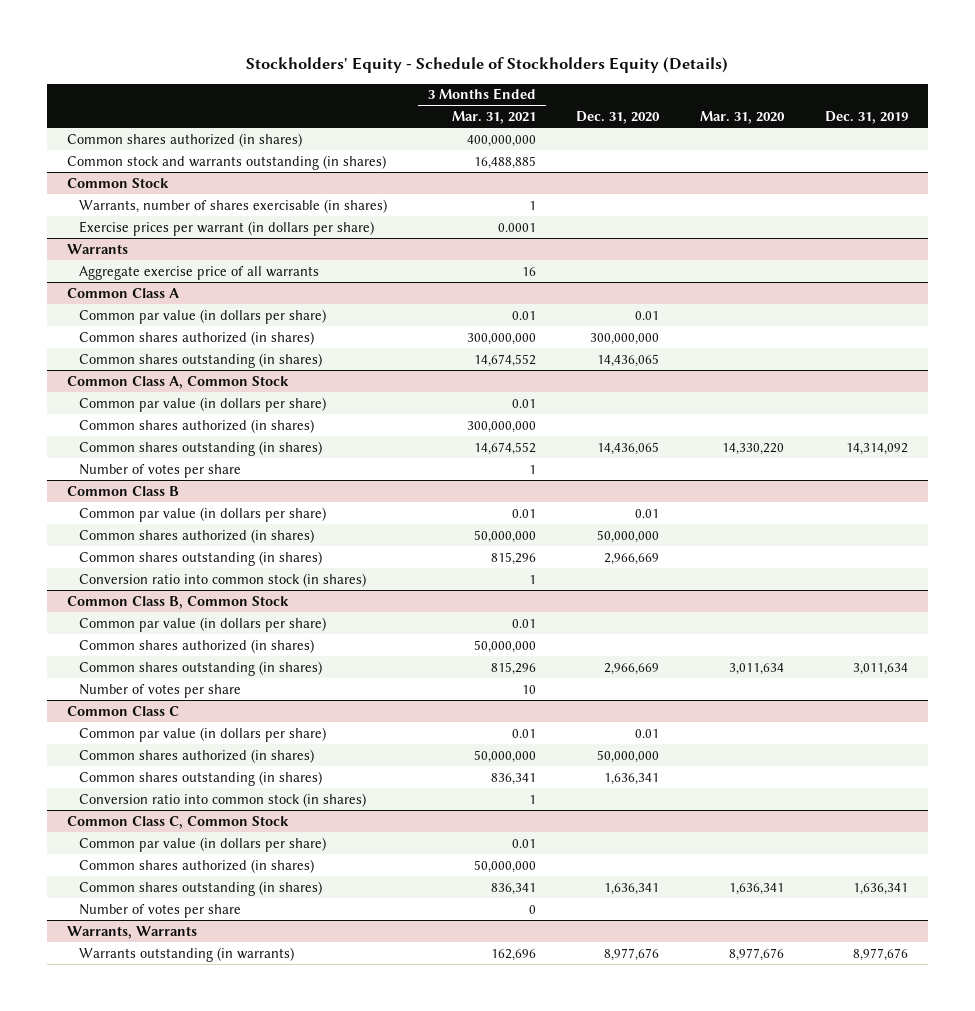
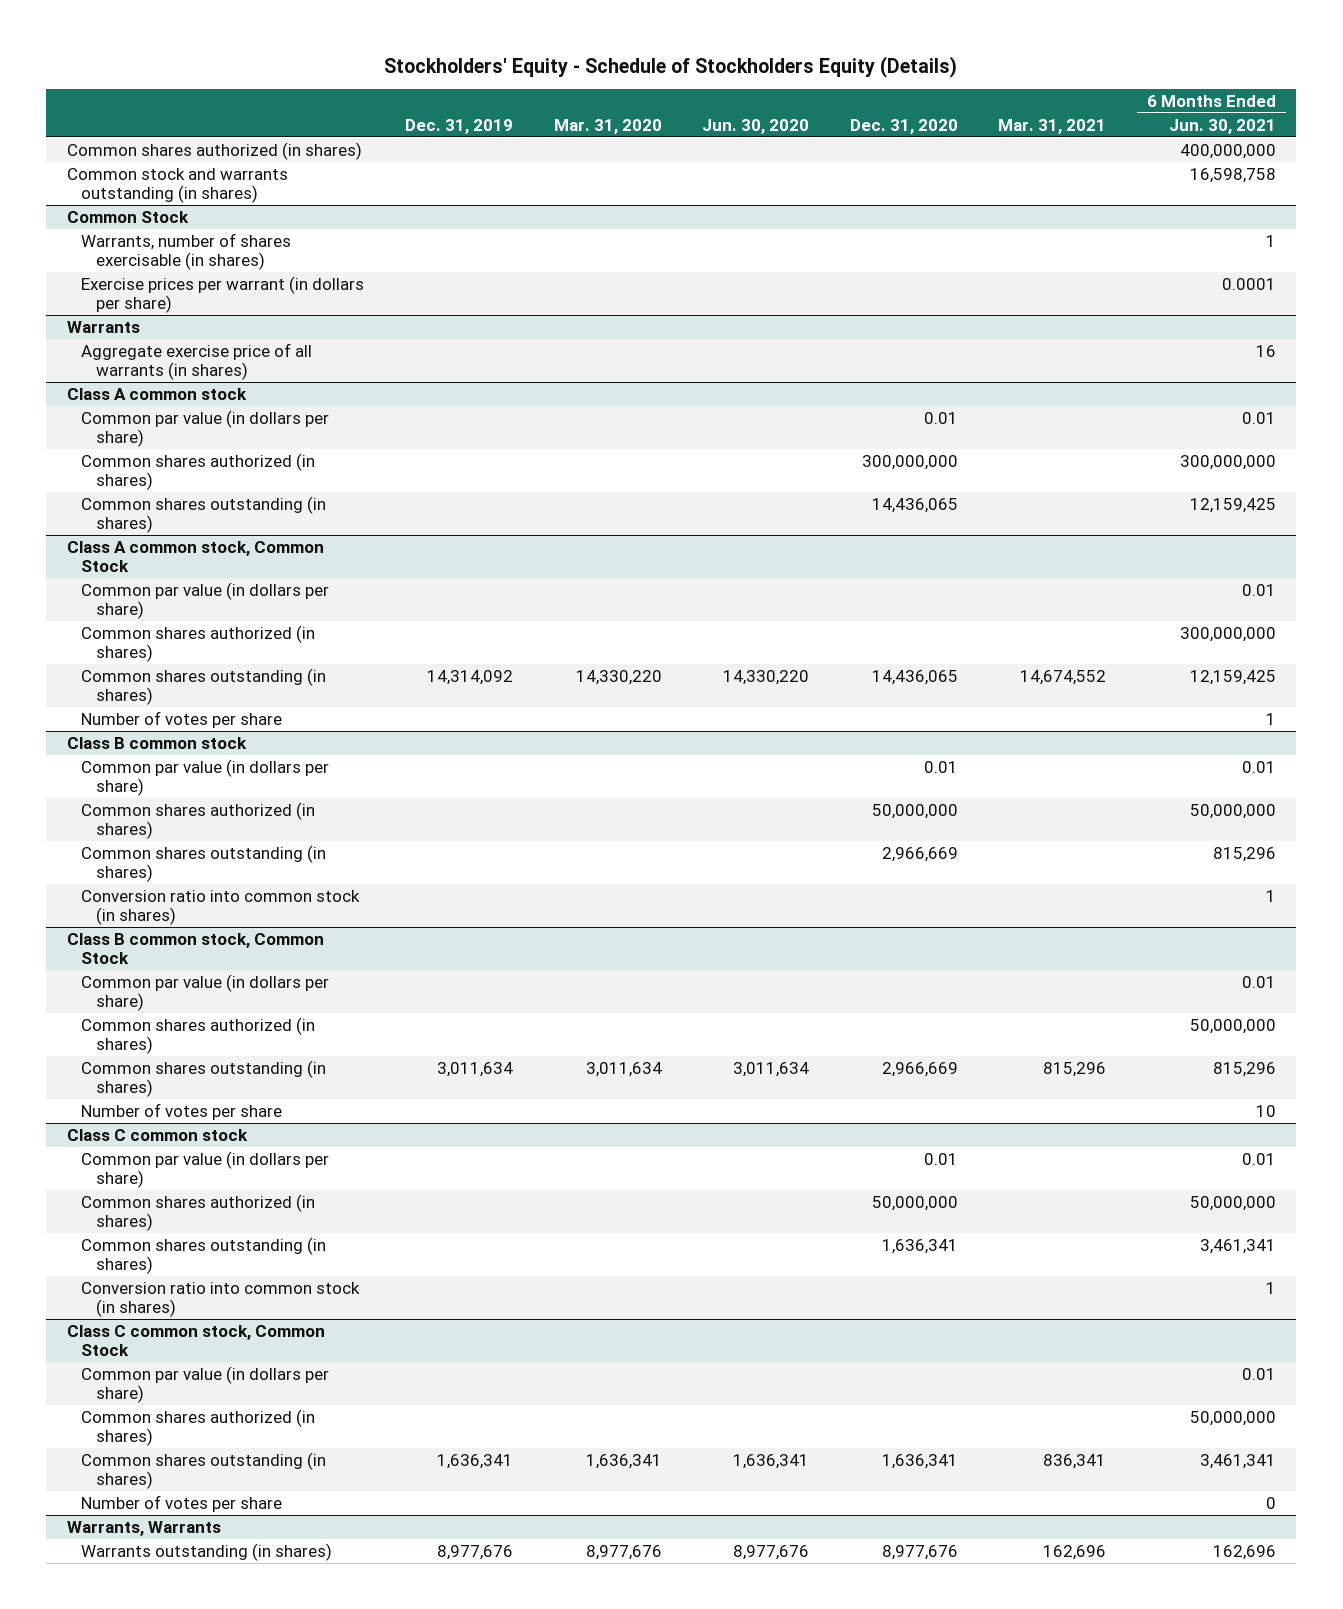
- | 3 Months Ended Mar. 31, 2021 | Dec. 31, 2020 | Mar. 31, 2020 | Dec. 31, 2019
+ | Dec. 31, 2019 | Mar. 31, 2020 | Jun. 30, 2020 | Dec. 31, 2020 | Mar. 31, 2021 | 6 Months Ended Jun. 30, 2021
@ Warrants
- Aggregate exercise price of all warrants | 16 | | |
- Common Class A
@ Warrants
+ Aggregate exercise price of all warrants (in shares) | | | | | | 16
+ Class A common stock
- Common Class A, Common Stock
+ Class A common stock, Common Stock
- Common Class B
+ Class B common stock
- Common Class B, Common Stock
+ Class B common stock, Common Stock
- Common Class C
+ Class C common stock
- Common Class C, Common Stock
+ Class C common stock, Common Stock
@ Warrants, Warrants
- Warrants outstanding (in warrants) | 162,696 | 8,977,676 | 8,977,676 | 8,977,676
+ Warrants outstanding (in shares) | 8,977,676 | 8,977,676 | 8,977,676 | 8,977,676 | 162,696 | 162,696

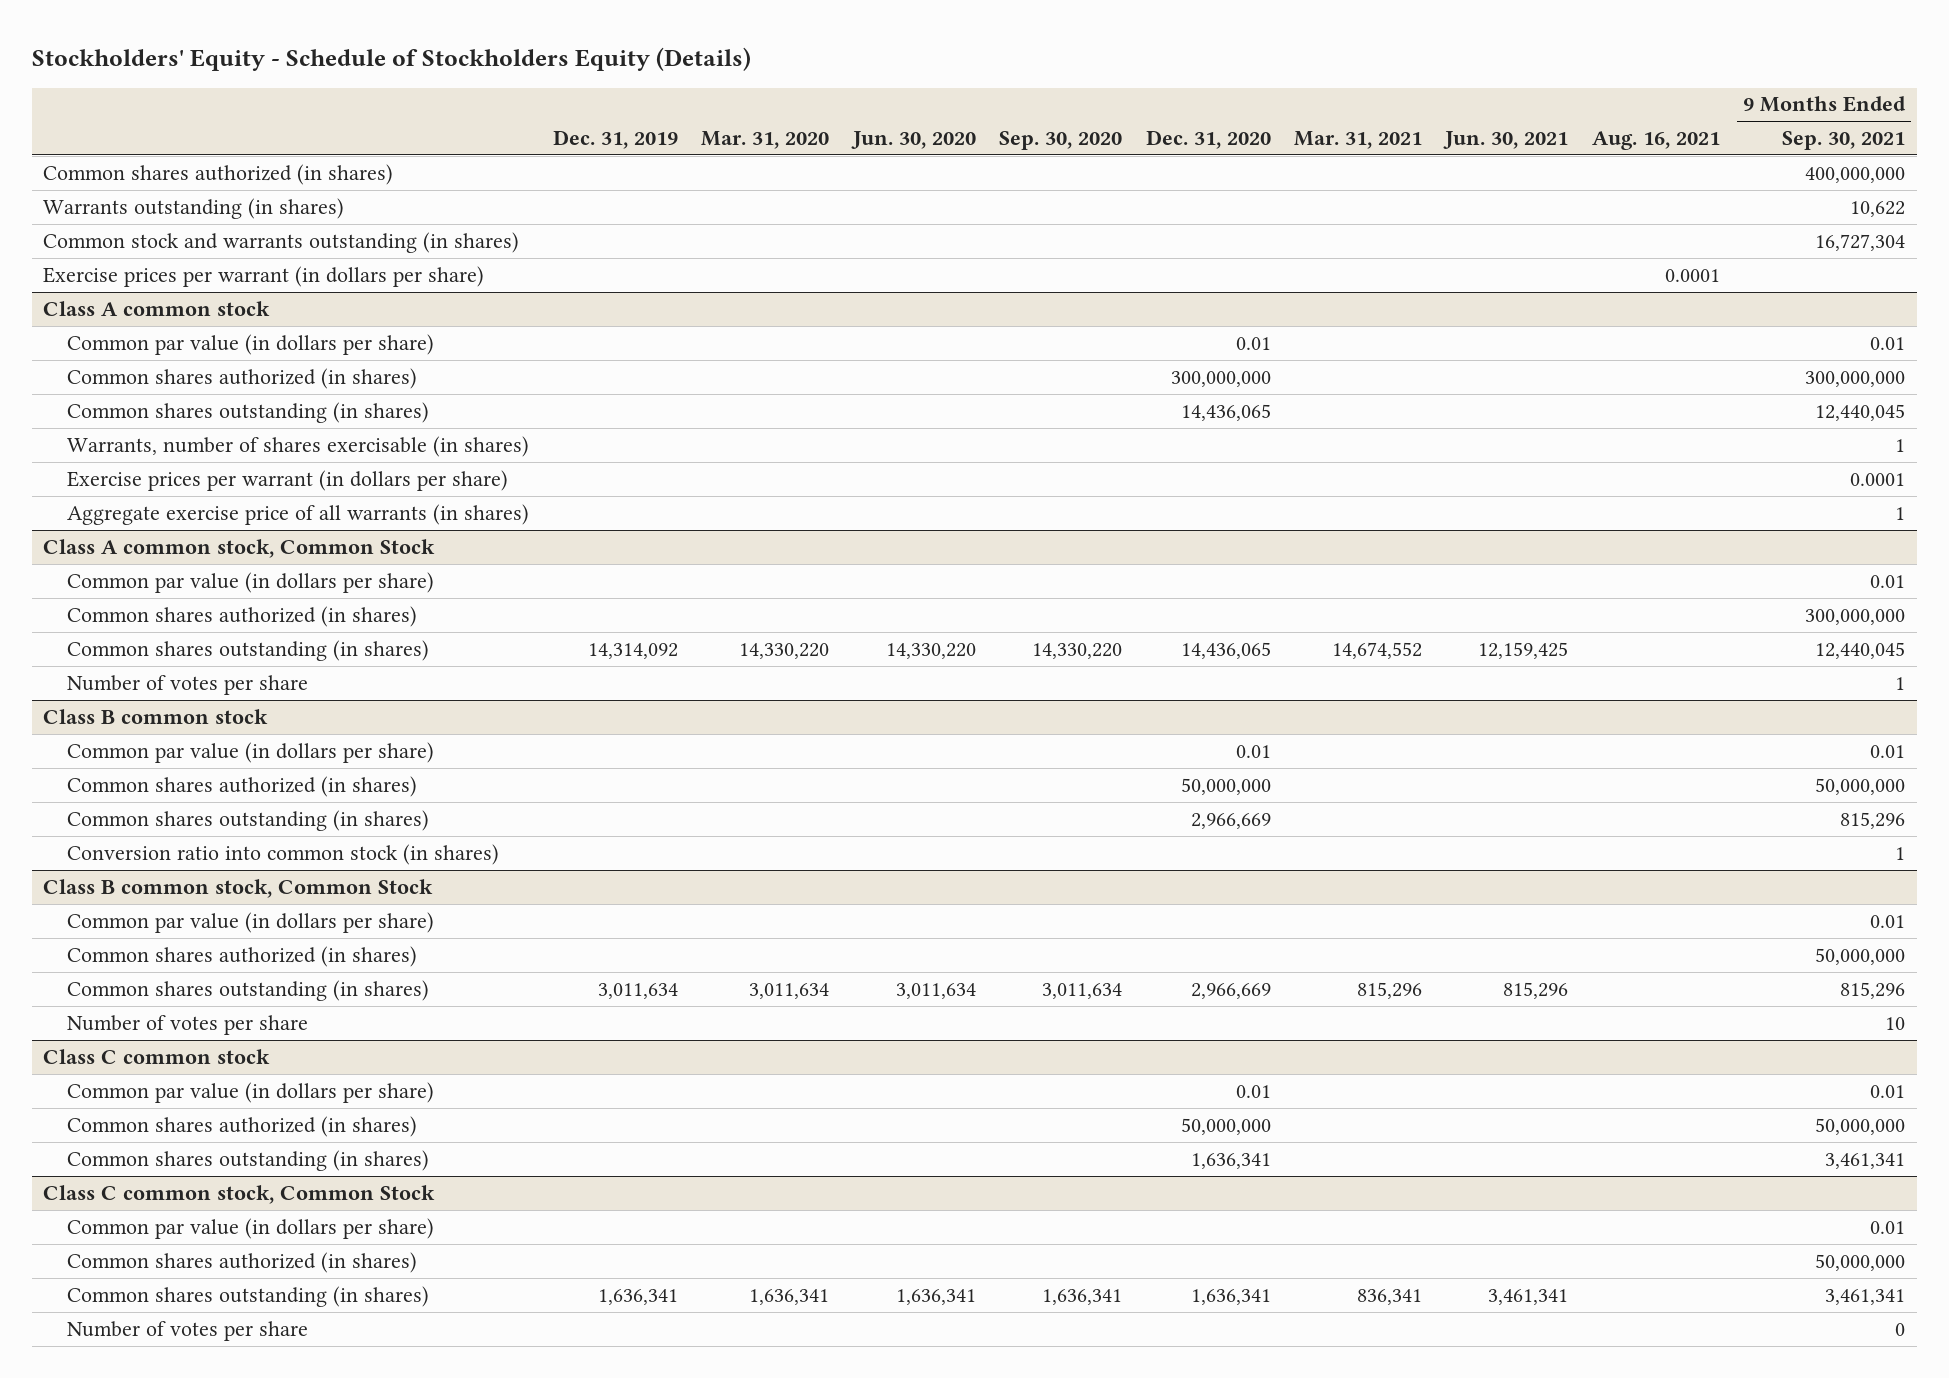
- | Dec. 31, 2019 | Mar. 31, 2020 | Jun. 30, 2020 | Dec. 31, 2020 | Mar. 31, 2021 | 6 Months Ended Jun. 30, 2021
+ | Dec. 31, 2019 | Mar. 31, 2020 | Jun. 30, 2020 | Sep. 30, 2020 | Dec. 31, 2020 | Mar. 31, 2021 | Jun. 30, 2021 | Aug. 16, 2021 | 9 Months Ended Sep. 30, 2021
+ Warrants outstanding (in shares) | | | | | | | | | 10,622
- Common Stock
- Warrants, number of shares exercisable (in shares) | | | | | | 1
- Exercise prices per warrant (in dollars per share) | | | | | | 0.0001
- Warrants
- Aggregate exercise price of all warrants (in shares) | | | | | | 16
+ Exercise prices per warrant (in dollars per share) | | | | | | | | 0.0001 |
@ Class A common stock
+ Warrants, number of shares exercisable (in shares) | | | | | | | | | 1
+ Exercise prices per warrant (in dollars per share) | | | | | | | | | 0.0001
+ Aggregate exercise price of all warrants (in shares) | | | | | | | | | 1
@ Class C common stock
- Conversion ratio into common stock (in shares) | | | | | | 1
- Warrants, Warrants
- Warrants outstanding (in shares) | 8,977,676 | 8,977,676 | 8,977,676 | 8,977,676 | 162,696 | 162,696

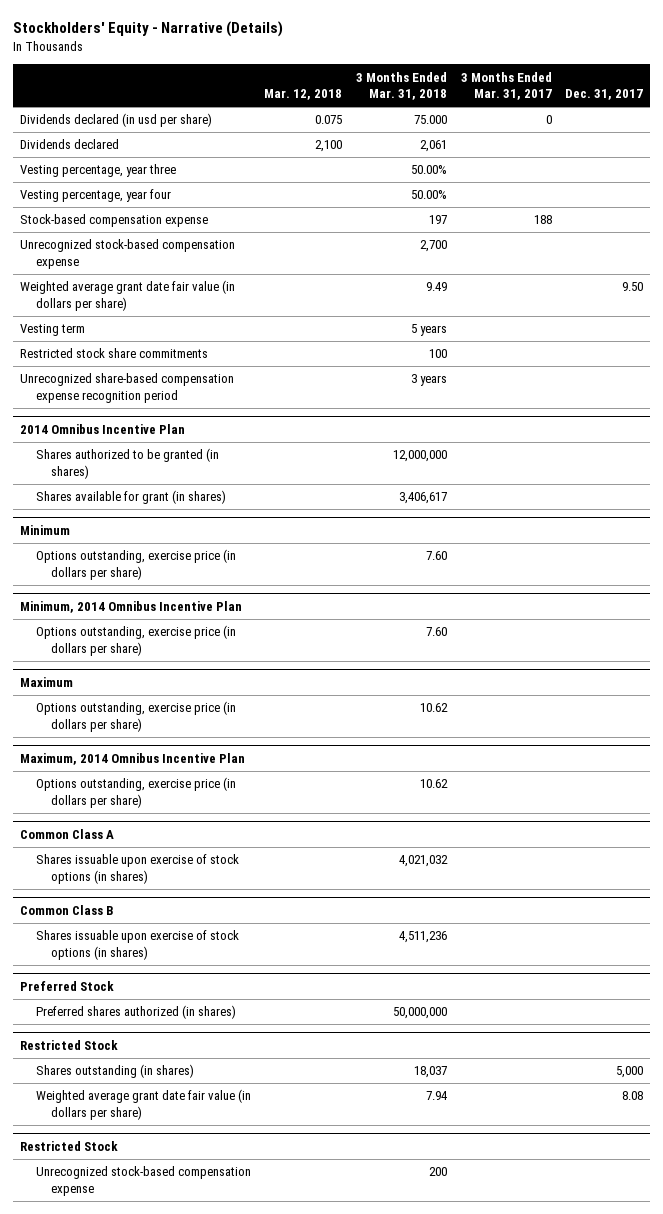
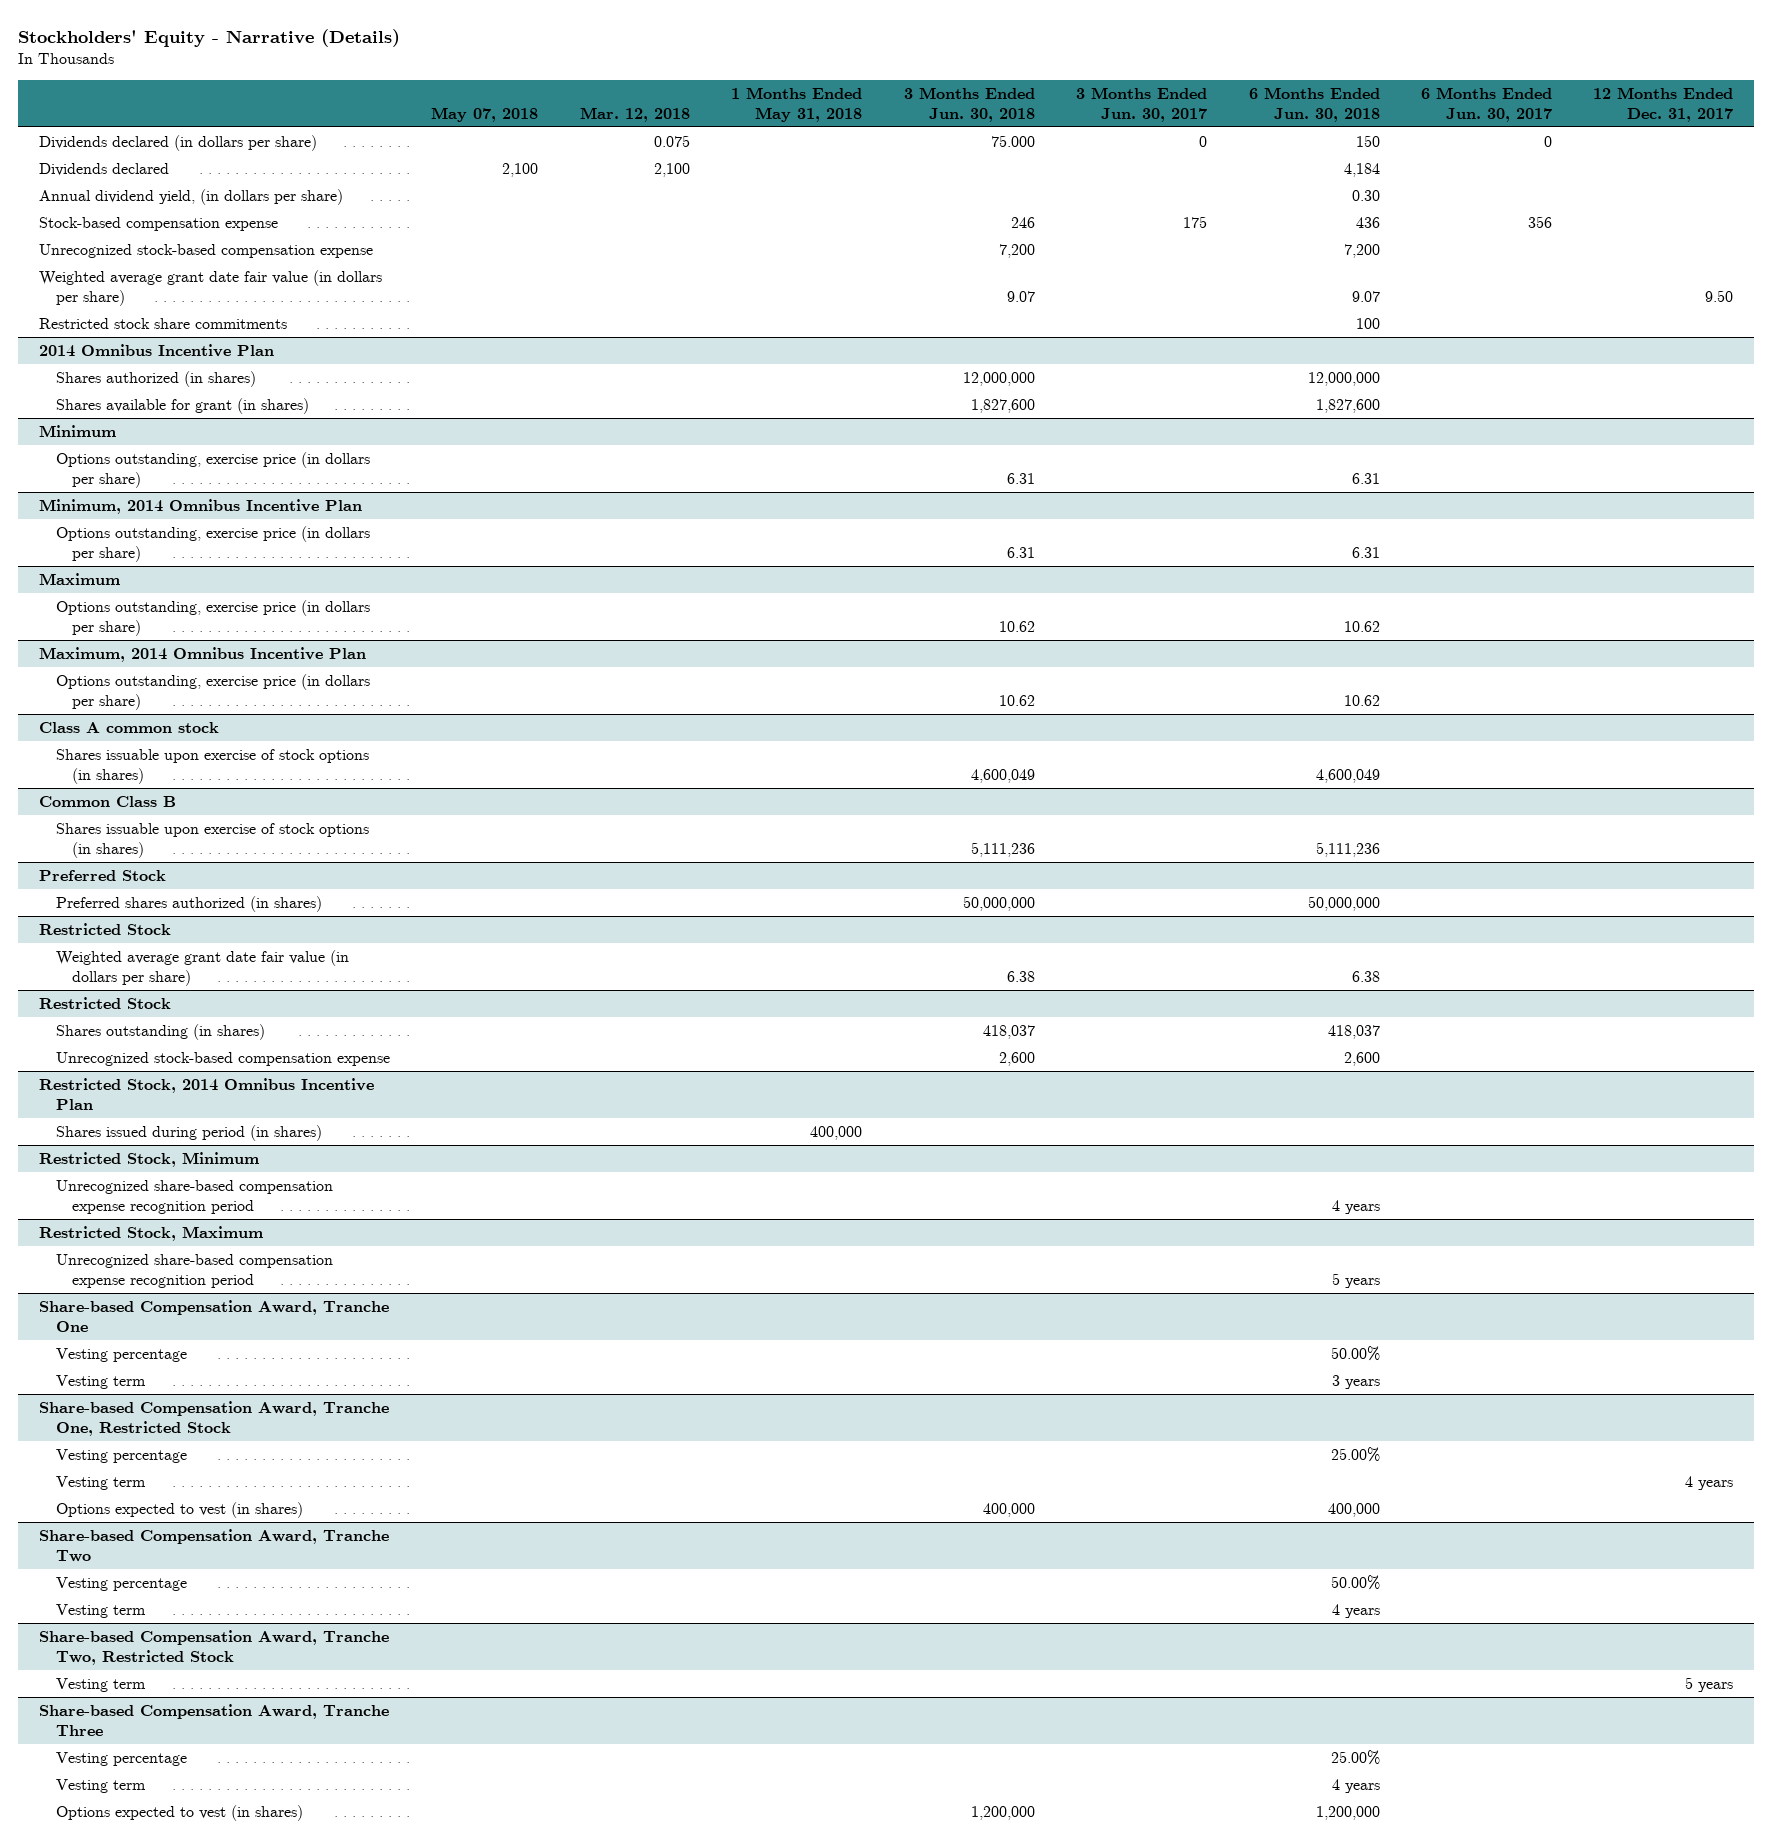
- | Mar. 12, 2018 | 3 Months Ended Mar. 31, 2018 | 3 Months Ended Mar. 31, 2017 | Dec. 31, 2017
+ | May 07, 2018 | Mar. 12, 2018 | 1 Months Ended May 31, 2018 | 3 Months Ended Jun. 30, 2018 | 3 Months Ended Jun. 30, 2017 | 6 Months Ended Jun. 30, 2018 | 6 Months Ended Jun. 30, 2017 | 12 Months Ended Dec. 31, 2017
- Dividends declared (in usd per share) | 0.075 | 75.000 | 0 |
+ Dividends declared (in dollars per share) | | 0.075 | | 75.000 | 0 | 150 | 0 |
- Vesting percentage, year three | | 50.00% | |
- Vesting percentage, year four | | 50.00% | |
+ Annual dividend yield, (in dollars per share) | | | | | | 0.30 | |
- Vesting term | | 5 years | |
- Unrecognized share-based compensation expense recognition period | | 3 years | |
@ 2014 Omnibus Incentive Plan
- Shares authorized to be granted (in shares) | | 12,000,000 | |
+ Shares authorized (in shares) | | | | 12,000,000 | | 12,000,000 | |
- Common Class A
+ Class A common stock
@ Restricted Stock
moved down: Shares outstanding (in shares) | | | | 418,037 | | 418,037 | |
+ Restricted Stock, 2014 Omnibus Incentive Plan
+ Shares issued during period (in shares) | | | 400,000 | | | | |
+ Restricted Stock, Minimum
+ Unrecognized share-based compensation expense recognition period | | | | | | 4 years | |
+ Restricted Stock, Maximum
+ Unrecognized share-based compensation expense recognition period | | | | | | 5 years | |
+ Share-based Compensation Award, Tranche One
+ Vesting percentage | | | | | | 50.00% | |
+ Vesting term | | | | | | 3 years | |
+ Share-based Compensation Award, Tranche One, Restricted Stock
+ Vesting percentage | | | | | | 25.00% | |
+ Vesting term | | | | | | | | 4 years
+ Options expected to vest (in shares) | | | | 400,000 | | 400,000 | |
+ Share-based Compensation Award, Tranche Two
+ Vesting percentage | | | | | | 50.00% | |
+ Vesting term | | | | | | 4 years | |
+ Share-based Compensation Award, Tranche Two, Restricted Stock
+ Vesting term | | | | | | | | 5 years
+ Share-based Compensation Award, Tranche Three
+ Vesting percentage | | | | | | 25.00% | |
+ Vesting term | | | | | | 4 years | |
+ Options expected to vest (in shares) | | | | 1,200,000 | | 1,200,000 | |

